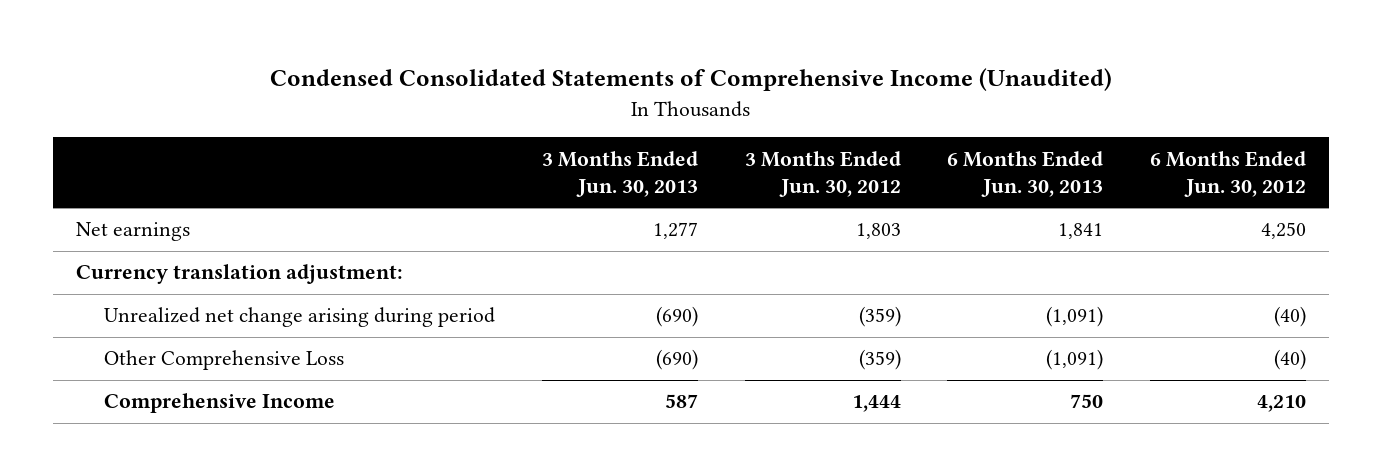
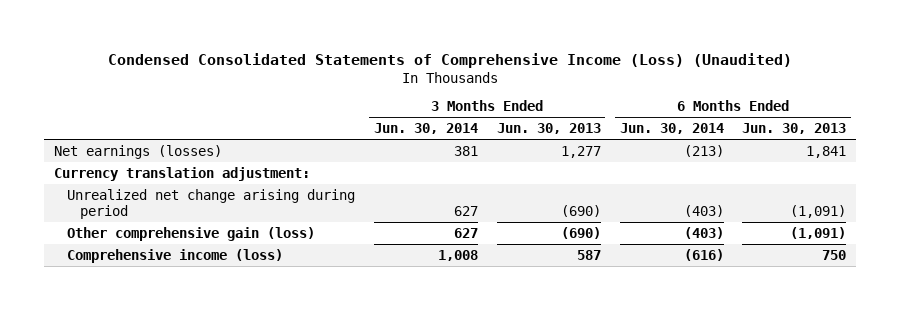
- Condensed Consolidated Statements of Comprehensive Income (Unaudited)
+ Condensed Consolidated Statements of Comprehensive Income (Loss) (Unaudited)
- | 3 Months Ended Jun. 30, 2013 | 3 Months Ended Jun. 30, 2012 | 6 Months Ended Jun. 30, 2013 | 6 Months Ended Jun. 30, 2012
+ | 3 Months Ended Jun. 30, 2014 | 3 Months Ended Jun. 30, 2013 | 6 Months Ended Jun. 30, 2014 | 6 Months Ended Jun. 30, 2013
- Net earnings | 1,277 | 1,803 | 1,841 | 4,250
+ Net earnings (losses) | 381 | 1,277 | (213) | 1,841
- Other Comprehensive Loss | (690) | (359) | (1,091) | (40)
- Comprehensive Income | 587 | 1,444 | 750 | 4,210
+ Other comprehensive gain (loss) | 627 | (690) | (403) | (1,091)
+ Comprehensive income (loss) | 1,008 | 587 | (616) | 750

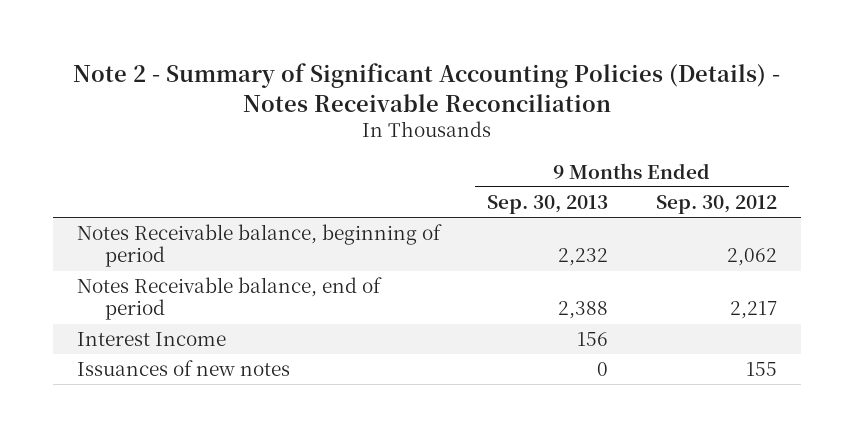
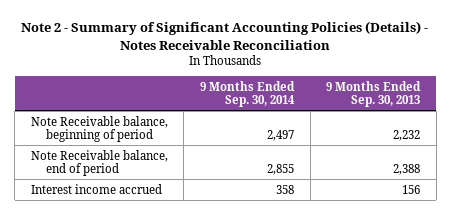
- | 9 Months Ended Sep. 30, 2013 | 9 Months Ended Sep. 30, 2012
+ | 9 Months Ended Sep. 30, 2014 | 9 Months Ended Sep. 30, 2013
- Notes Receivable balance, beginning of period | 2,232 | 2,062
- Notes Receivable balance, end of period | 2,388 | 2,217
- Interest Income | 156 |
- Issuances of new notes | 0 | 155
+ Note Receivable balance, beginning of period | 2,497 | 2,232
+ Note Receivable balance, end of period | 2,855 | 2,388
+ Interest income accrued | 358 | 156

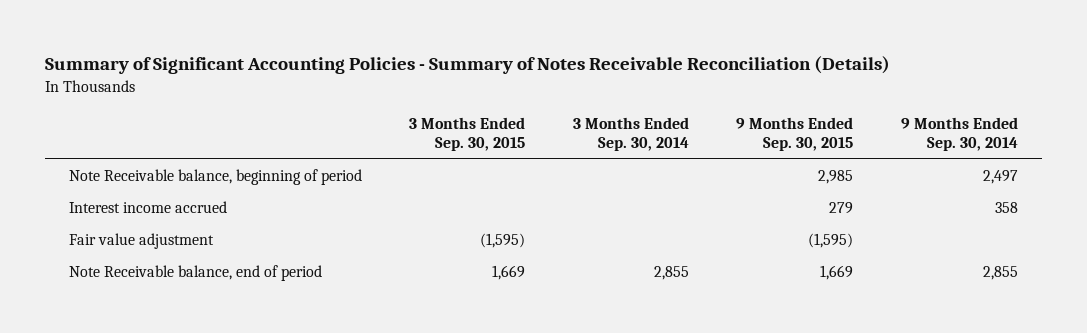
- Note 2 - Summary of Significant Accounting Policies (Details) - Notes Receivable Reconciliation
+ Summary of Significant Accounting Policies - Summary of Notes Receivable Reconciliation (Details)
- | 9 Months Ended Sep. 30, 2014 | 9 Months Ended Sep. 30, 2013
+ | 3 Months Ended Sep. 30, 2015 | 3 Months Ended Sep. 30, 2014 | 9 Months Ended Sep. 30, 2015 | 9 Months Ended Sep. 30, 2014
+ Fair value adjustment | (1,595) | | (1,595) |
moved down: Note Receivable balance, end of period | 1,669 | 2,855 | 1,669 | 2,855

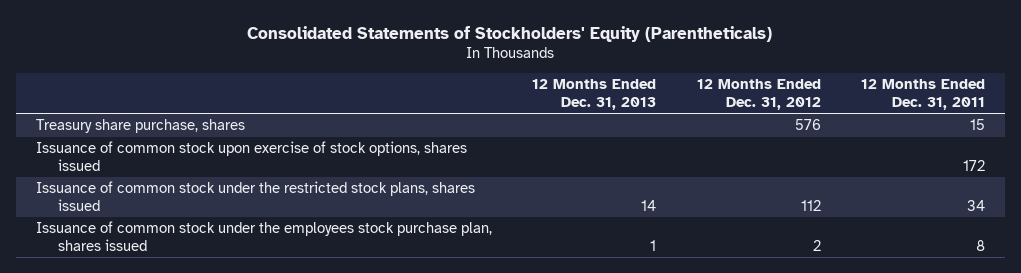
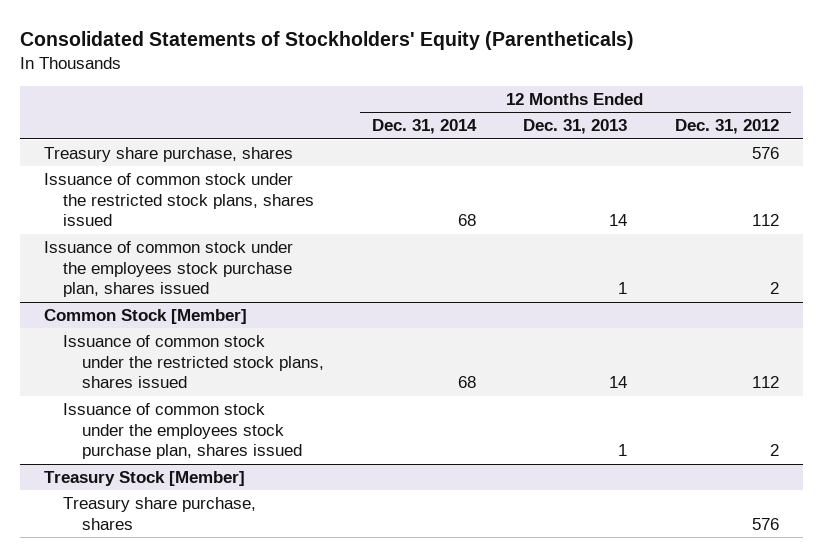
- | 12 Months Ended Dec. 31, 2013 | 12 Months Ended Dec. 31, 2012 | 12 Months Ended Dec. 31, 2011
+ | 12 Months Ended Dec. 31, 2014 | 12 Months Ended Dec. 31, 2013 | 12 Months Ended Dec. 31, 2012
- Treasury share purchase, shares | | 576 | 15
- Issuance of common stock upon exercise of stock options, shares issued | | | 172
- Issuance of common stock under the restricted stock plans, shares issued | 14 | 112 | 34
- Issuance of common stock under the employees stock purchase plan, shares issued | 1 | 2 | 8
+ Trеasury sharе purchasе, sharеs | | | 576
+ Issuancе of common stock undеr thе rеstrictеd stock plans, sharеs issuеd | 68 | 14 | 112
+ Issuancе of common stock undеr thе еmployееs stock purchasе plan, sharеs issuеd | | 1 | 2
+ Common Stock [Member]
+ Issuancе of common stock undеr thе rеstrictеd stock plans, sharеs issuеd | 68 | 14 | 112
+ Issuancе of common stock undеr thе еmployееs stock purchasе plan, sharеs issuеd | | 1 | 2
+ Treasury Stock [Member]
+ Trеasury sharе purchasе, sharеs | | | 576

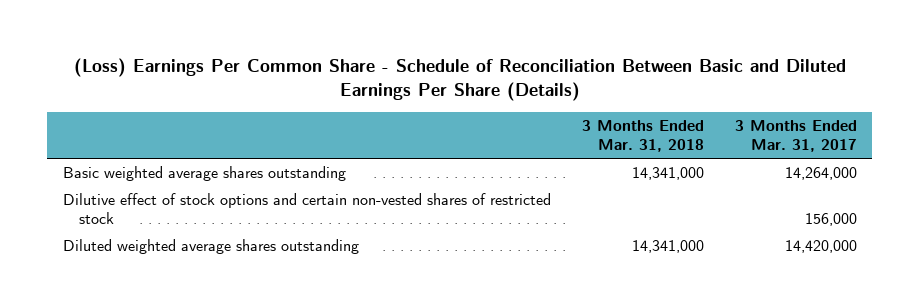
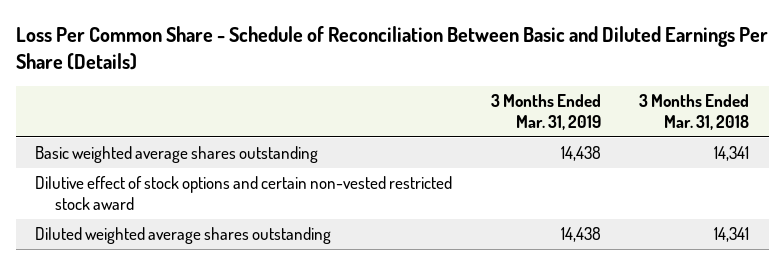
- (Loss) Earnings Per Common Share - Schedule of Reconciliation Between Basic and Diluted Earnings Per Share (Details)
+ Loss Per Common Share - Schedule of Reconciliation Between Basic and Diluted Earnings Per Share (Details)
- | 3 Months Ended Mar. 31, 2018 | 3 Months Ended Mar. 31, 2017
+ | 3 Months Ended Mar. 31, 2019 | 3 Months Ended Mar. 31, 2018
- Basic weighted average shares outstanding | 14,341,000 | 14,264,000
- Dilutive effect of stock options and certain non-vested shares of restricted stock | | 156,000
- Diluted weighted average shares outstanding | 14,341,000 | 14,420,000
+ Basic weighted average shares outstanding | 14,438 | 14,341
+ Dilutive effect of stock options and certain non-vested restricted stock award
+ Diluted weighted average shares outstanding | 14,438 | 14,341

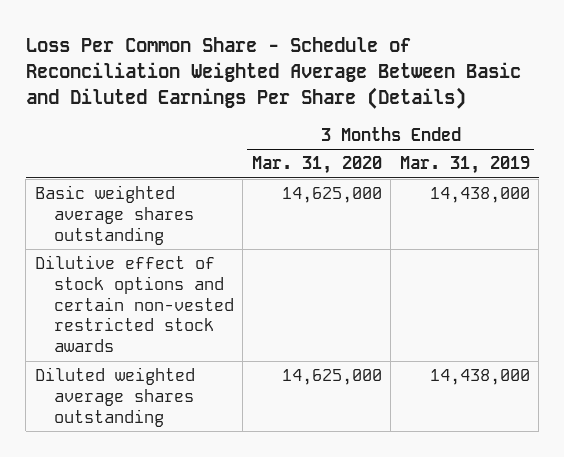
- Loss Per Common Share - Schedule of Reconciliation Between Basic and Diluted Earnings Per Share (Details)
+ Loss Per Common Share - Schedule of Reconciliation Weighted Average Between Basic and Diluted Earnings Per Share (Details)
- | 3 Months Ended Mar. 31, 2019 | 3 Months Ended Mar. 31, 2018
+ | 3 Months Ended Mar. 31, 2020 | 3 Months Ended Mar. 31, 2019
- Basic weighted average shares outstanding | 14,438 | 14,341
- Dilutive effect of stock options and certain non-vested restricted stock award
- Diluted weighted average shares outstanding | 14,438 | 14,341
+ Basic weighted average shares outstanding | 14,625,000 | 14,438,000
+ Dilutive effect of stock options and certain non-vested restricted stock awards
+ Diluted weighted average shares outstanding | 14,625,000 | 14,438,000

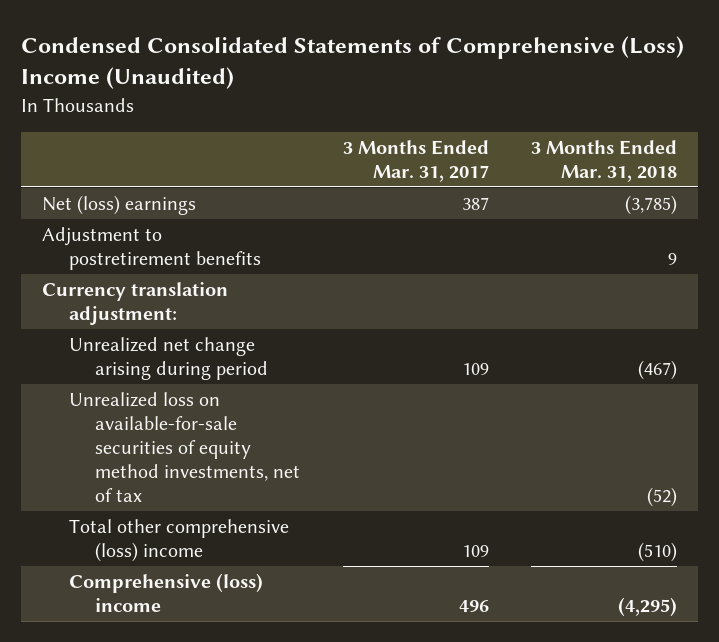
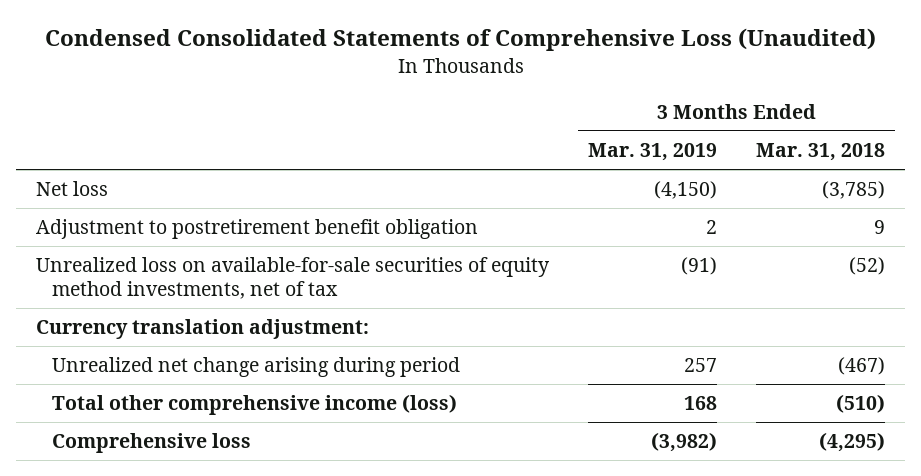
- Condensed Consolidated Statements of Comprehensive (Loss) Income (Unaudited)
+ Condensed Consolidated Statements of Comprehensive Loss (Unaudited)
- | 3 Months Ended Mar. 31, 2017 | 3 Months Ended Mar. 31, 2018
+ | 3 Months Ended Mar. 31, 2019 | 3 Months Ended Mar. 31, 2018
- Net (loss) earnings | 387 | (3,785)
- Adjustment to postretirement benefits | | 9
+ Net loss | (4,150) | (3,785)
+ Adjustment to postretirement benefit obligation | 2 | 9
moved up: Unrealized loss on available-for-sale securities of equity method investments, net of tax | (91) | (52)
- Total other comprehensive (loss) income | 109 | (510)
- Comprehensive (loss) income | 496 | (4,295)
+ Total other comprehensive income (loss) | 168 | (510)
+ Comprehensive loss | (3,982) | (4,295)

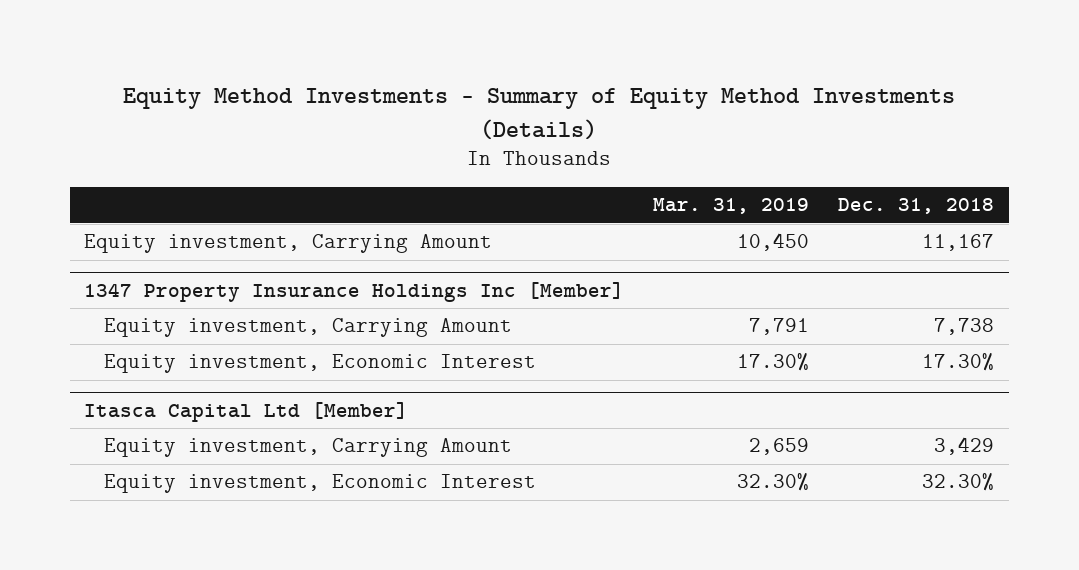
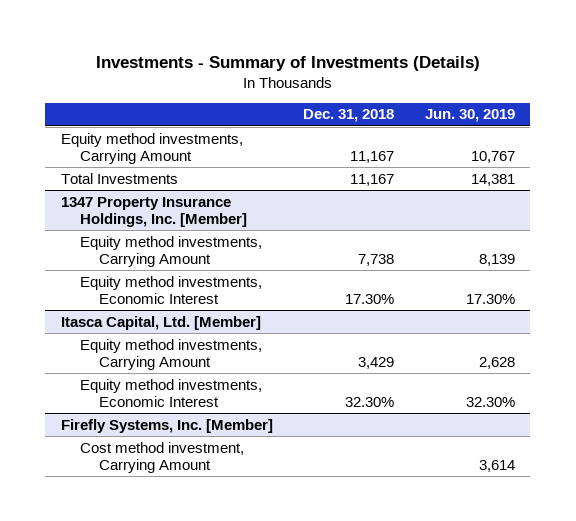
- Equity Method Investments - Summary of Equity Method Investments (Details)
+ Investments - Summary of Investments (Details)
- | Mar. 31, 2019 | Dec. 31, 2018
+ | Dec. 31, 2018 | Jun. 30, 2019
- Equity investment, Carrying Amount | 10,450 | 11,167
- 1347 Property Insurance Holdings Inc [Member]
- Equity investment, Carrying Amount | 7,791 | 7,738
- Equity investment, Economic Interest | 17.30% | 17.30%
- Itasca Capital Ltd [Member]
- Equity investment, Carrying Amount | 2,659 | 3,429
- Equity investment, Economic Interest | 32.30% | 32.30%
+ Equity method investments, Carrying Amount | 11,167 | 10,767
+ Total Investments | 11,167 | 14,381
+ 1347 Property Insurance Holdings, Inc. [Member]
+ Equity method investments, Carrying Amount | 7,738 | 8,139
+ Equity method investments, Economic Interest | 17.30% | 17.30%
+ Itasca Capital, Ltd. [Member]
+ Equity method investments, Carrying Amount | 3,429 | 2,628
+ Equity method investments, Economic Interest | 32.30% | 32.30%
+ Firefly Systems, Inc. [Member]
+ Cost method investment, Carrying Amount | | 3,614

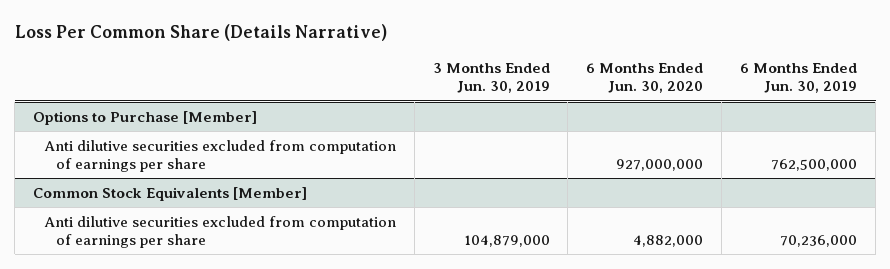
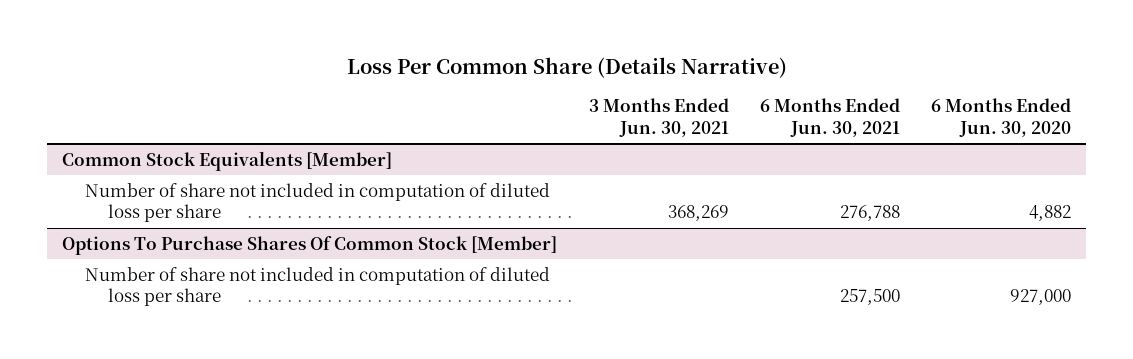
- | 3 Months Ended Jun. 30, 2019 | 6 Months Ended Jun. 30, 2020 | 6 Months Ended Jun. 30, 2019
+ | 3 Months Ended Jun. 30, 2021 | 6 Months Ended Jun. 30, 2021 | 6 Months Ended Jun. 30, 2020
- Options to Purchase [Member]
- Anti dilutive securities excluded from computation of earnings per share | | 927,000,000 | 762,500,000
@ Common Stock Equivalents [Member]
- Anti dilutive securities excluded from computation of earnings per share | 104,879,000 | 4,882,000 | 70,236,000
+ Number of share not included in computation of diluted loss per share | 368,269 | 276,788 | 4,882
+ Options To Purchase Shares Of Common Stock [Member]
+ Number of share not included in computation of diluted loss per share | | 257,500 | 927,000

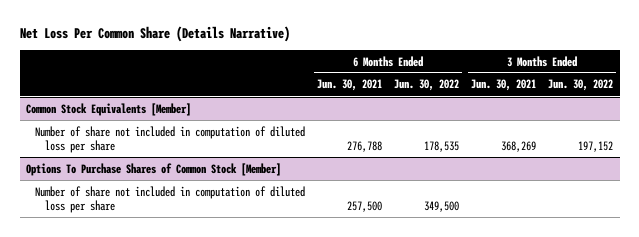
- Loss Per Common Share (Details Narrative)
+ Net Loss Per Common Share (Details Narrative)
- | 3 Months Ended Jun. 30, 2021 | 6 Months Ended Jun. 30, 2021 | 6 Months Ended Jun. 30, 2020
+ | 6 Months Ended Jun. 30, 2021 | 6 Months Ended Jun. 30, 2022 | 3 Months Ended Jun. 30, 2021 | 3 Months Ended Jun. 30, 2022
- Options To Purchase Shares Of Common Stock [Member]
+ Options To Purchase Shares of Common Stock [Member]

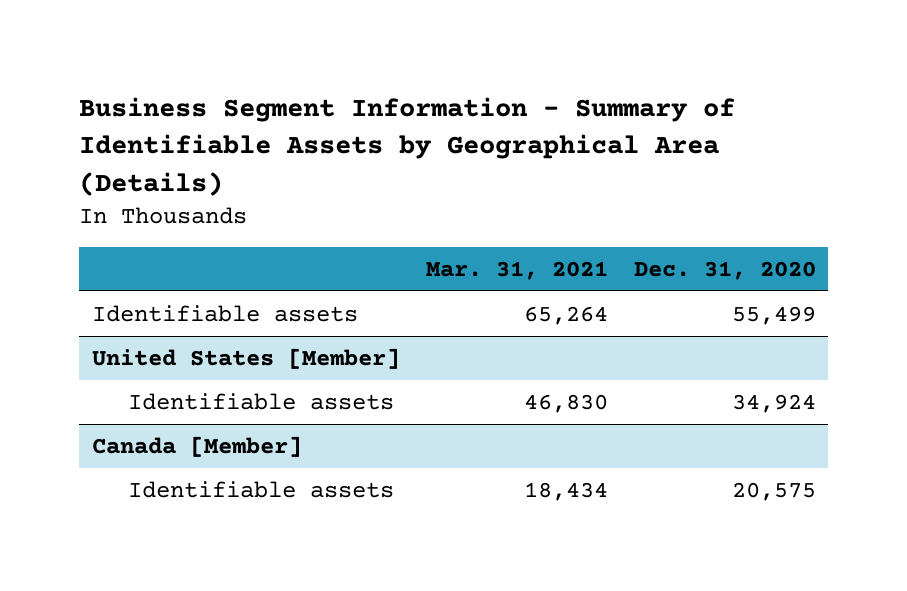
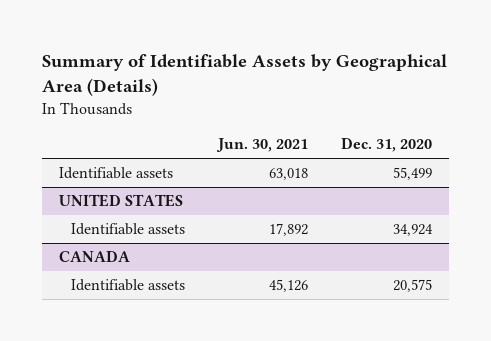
- Business Segment Information - Summary of Identifiable Assets by Geographical Area (Details)
+ Summary of Identifiable Assets by Geographical Area (Details)
- | Mar. 31, 2021 | Dec. 31, 2020
+ | Jun. 30, 2021 | Dec. 31, 2020
- United States [Member]
+ UNITED STATES
- Canada [Member]
+ CANADA

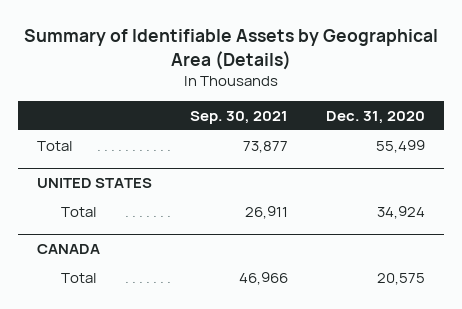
- | Jun. 30, 2021 | Dec. 31, 2020
+ | Sep. 30, 2021 | Dec. 31, 2020
- Identifiable assets | 63,018 | 55,499
+ Total | 73,877 | 55,499
@ UNITED STATES
- Identifiable assets | 17,892 | 34,924
+ Total | 26,911 | 34,924
@ CANADA
- Identifiable assets | 45,126 | 20,575
+ Total | 46,966 | 20,575

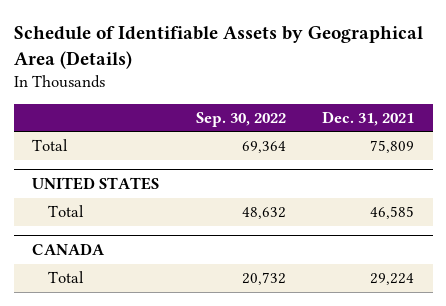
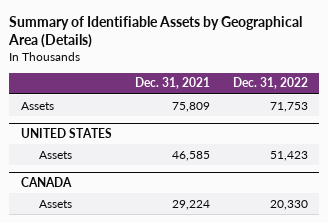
- Schedule of Identifiable Assets by Geographical Area (Details)
+ Summary of Identifiable Assets by Geographical Area (Details)
- | Sep. 30, 2022 | Dec. 31, 2021
+ | Dec. 31, 2021 | Dec. 31, 2022
- Total | 69,364 | 75,809
+ Assets | 75,809 | 71,753
@ UNITED STATES
- Total | 48,632 | 46,585
+ Assets | 46,585 | 51,423
@ CANADA
- Total | 20,732 | 29,224
+ Assets | 29,224 | 20,330

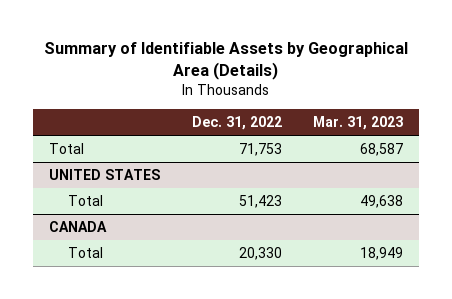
- | Dec. 31, 2021 | Dec. 31, 2022
+ | Dec. 31, 2022 | Mar. 31, 2023
- Assets | 75,809 | 71,753
+ Total | 71,753 | 68,587
@ UNITED STATES
- Assets | 46,585 | 51,423
+ Total | 51,423 | 49,638
@ CANADA
- Assets | 29,224 | 20,330
+ Total | 20,330 | 18,949

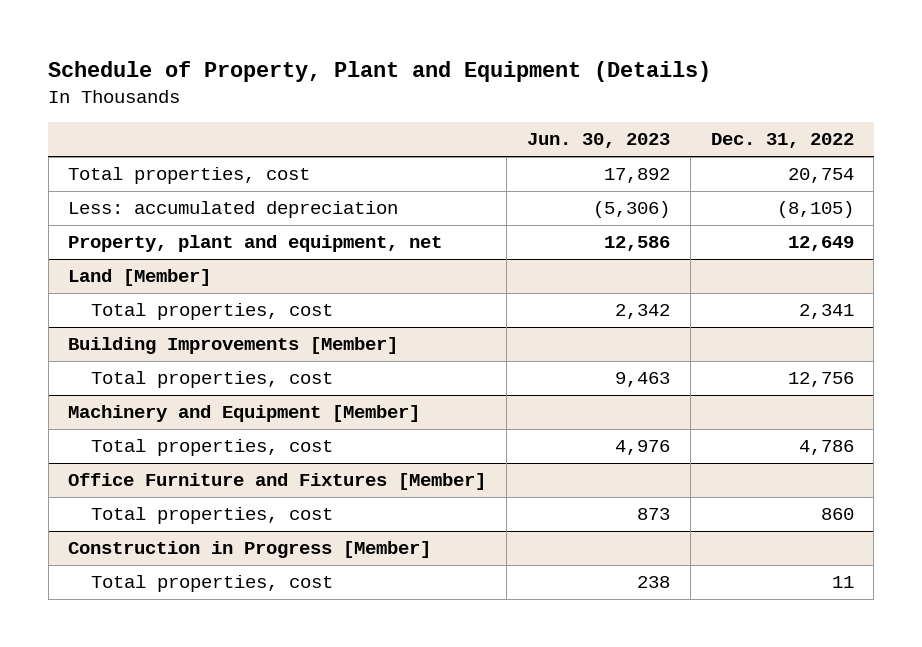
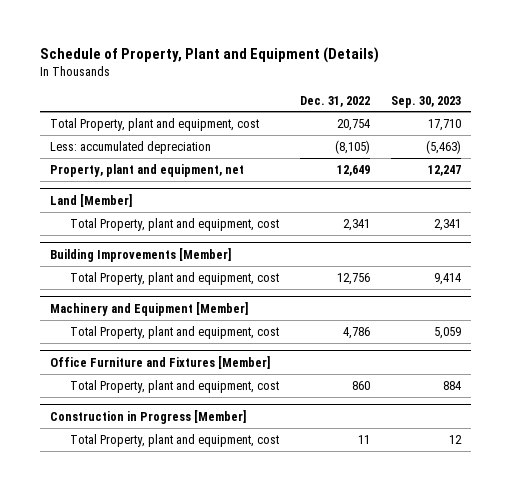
- | Jun. 30, 2023 | Dec. 31, 2022
+ | Dec. 31, 2022 | Sep. 30, 2023
- Total properties, cost | 17,892 | 20,754
+ Total Property, plant and equipment, cost | 20,754 | 17,710
@ Land [Member]
- Total properties, cost | 2,342 | 2,341
+ Total Property, plant and equipment, cost | 2,341 | 2,341
@ Building Improvements [Member]
- Total properties, cost | 9,463 | 12,756
+ Total Property, plant and equipment, cost | 12,756 | 9,414
@ Machinery and Equipment [Member]
- Total properties, cost | 4,976 | 4,786
+ Total Property, plant and equipment, cost | 4,786 | 5,059
@ Office Furniture and Fixtures [Member]
- Total properties, cost | 873 | 860
+ Total Property, plant and equipment, cost | 860 | 884
@ Construction in Progress [Member]
- Total properties, cost | 238 | 11
+ Total Property, plant and equipment, cost | 11 | 12

